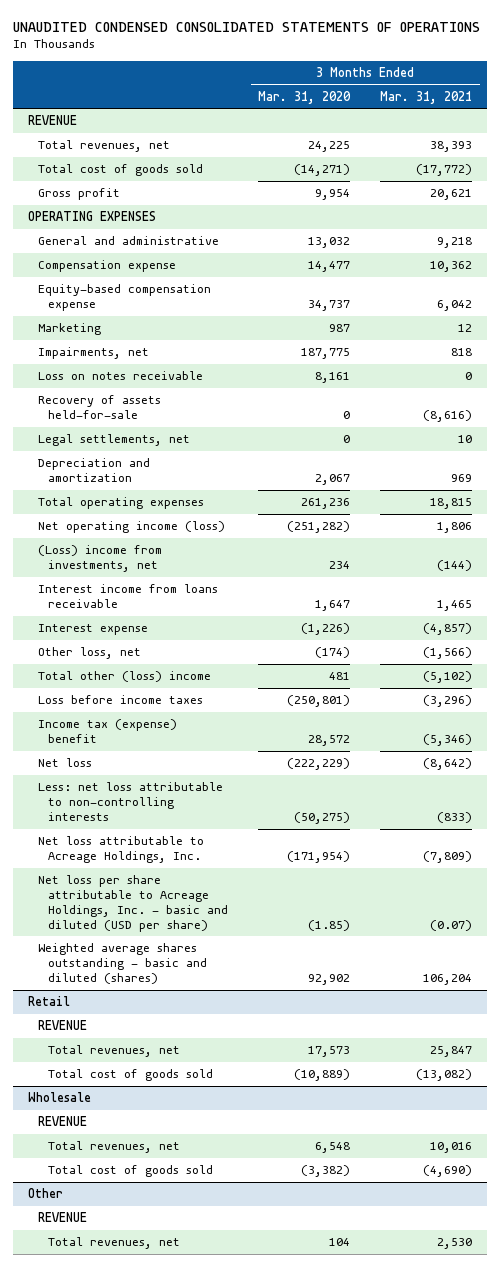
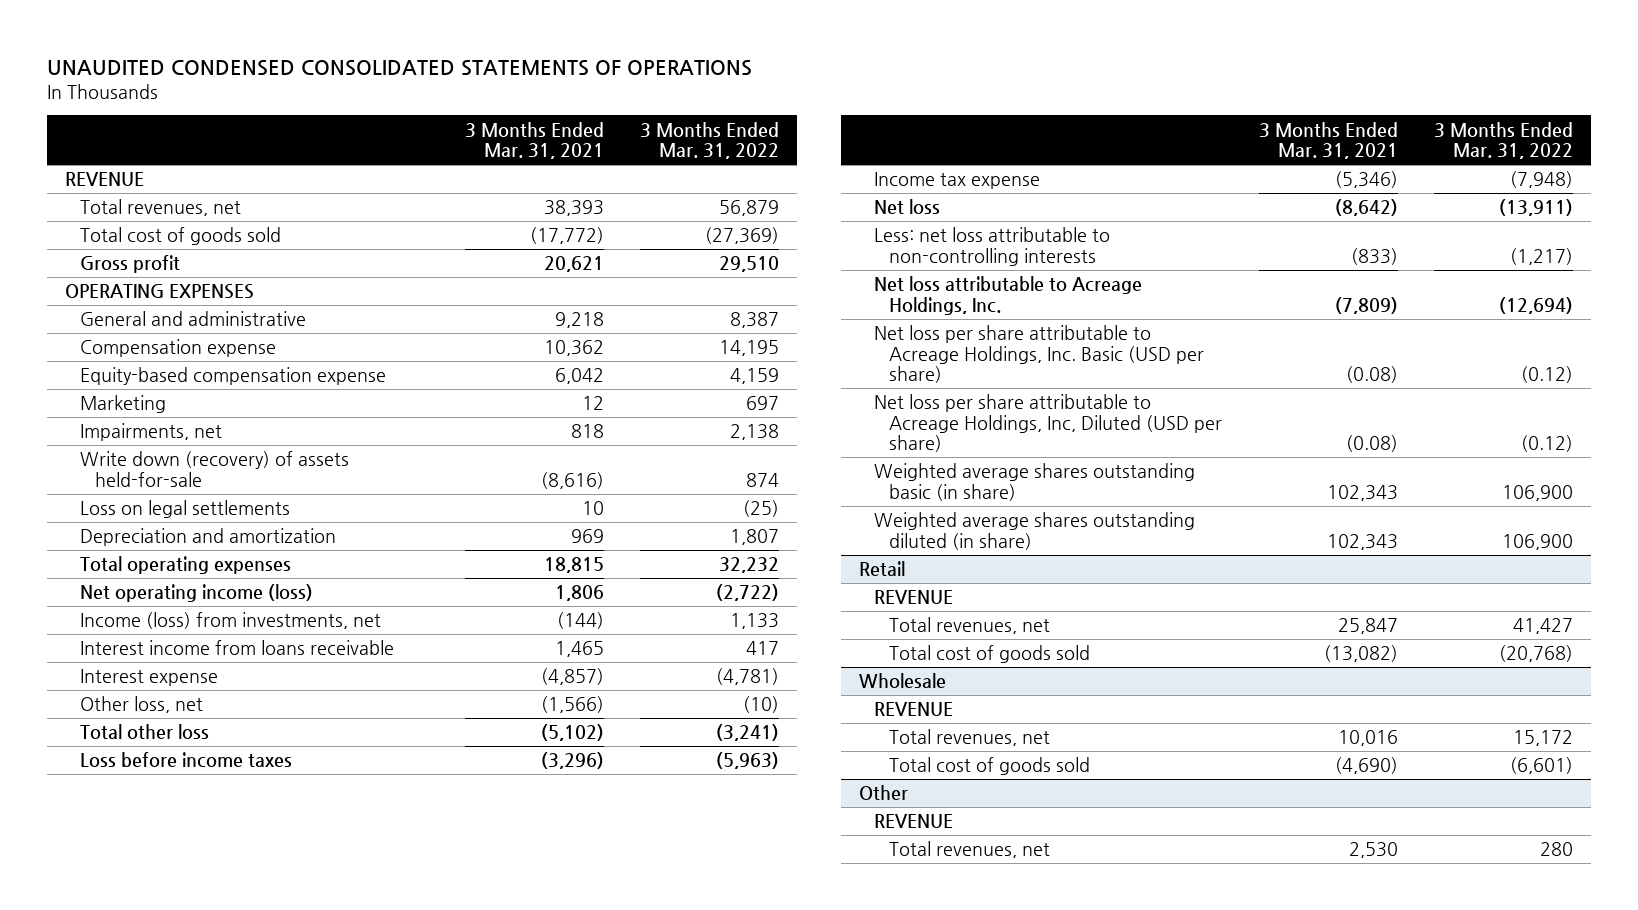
- | 3 Months Ended Mar. 31, 2020 | 3 Months Ended Mar. 31, 2021
+ | 3 Months Ended Mar. 31, 2021 | 3 Months Ended Mar. 31, 2022
- Loss on notes receivable | 8,161 | 0
- Recovery of assets held-for-sale | 0 | (8,616)
- Legal settlements, net | 0 | 10
+ Write down (recovery) of assets held-for-sale | (8,616) | 874
+ Loss on legal settlements | 10 | (25)
- (Loss) income from investments, net | 234 | (144)
+ Income (loss) from investments, net | (144) | 1,133
- Total other (loss) income | 481 | (5,102)
+ Total other loss | (5,102) | (3,241)
- Income tax (expense) benefit | 28,572 | (5,346)
+ Income tax expense | (5,346) | (7,948)
- Net loss per share attributable to Acreage Holdings, Inc. - basic and diluted (USD per share) | (1.85) | (0.07)
- Weighted average shares outstanding - basic and diluted (shares) | 92,902 | 106,204
+ Net loss per share attributable to Acreage Holdings, Inc. Basic (USD per share) | (0.08) | (0.12)
+ Net loss per share attributable to Acreage Holdings, Inc, Diluted (USD per share) | (0.08) | (0.12)
+ Weighted average shares outstanding basic (in share) | 102,343 | 106,900
+ Weighted average shares outstanding diluted (in share) | 102,343 | 106,900

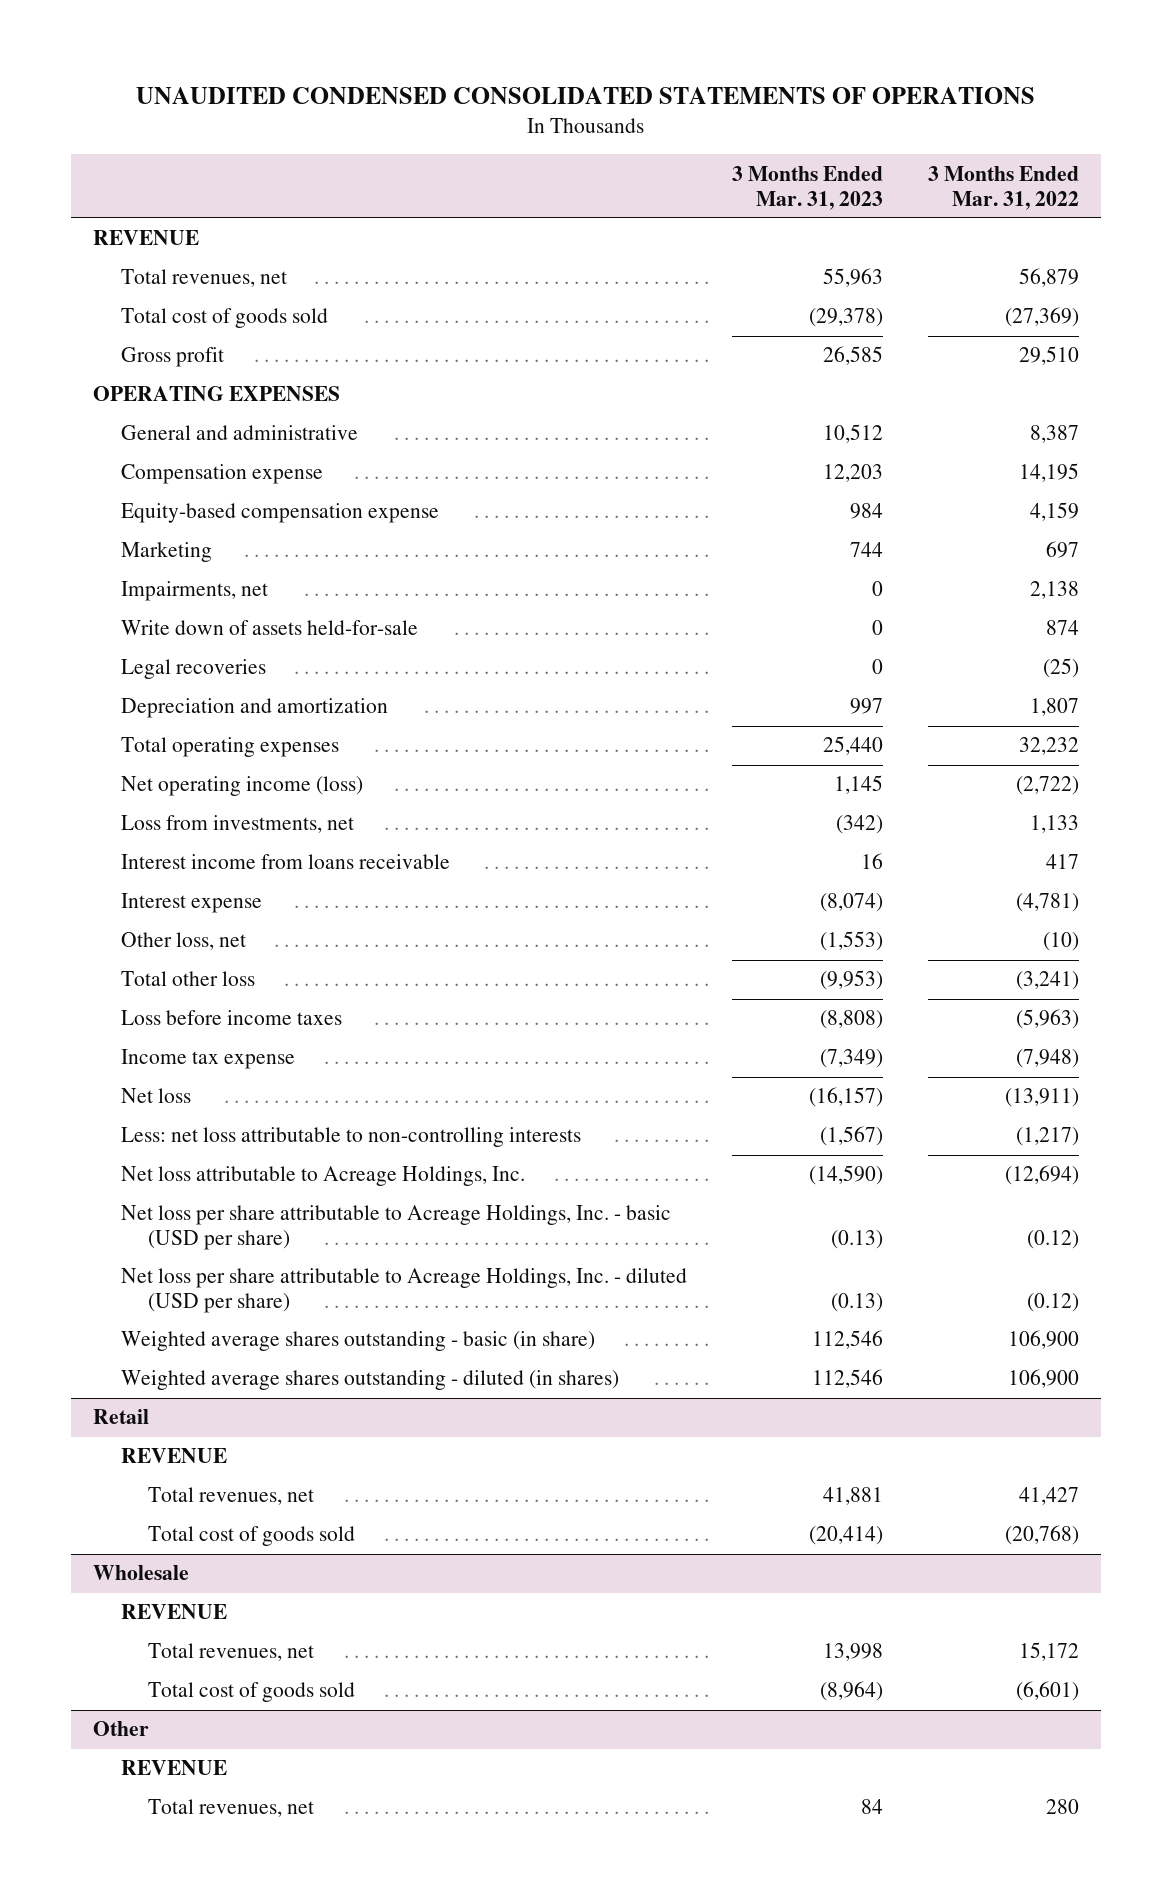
- | 3 Months Ended Mar. 31, 2021 | 3 Months Ended Mar. 31, 2022
+ | 3 Months Ended Mar. 31, 2023 | 3 Months Ended Mar. 31, 2022
- Write down (recovery) of assets held-for-sale | (8,616) | 874
- Loss on legal settlements | 10 | (25)
+ Write down of assets held-for-sale | 0 | 874
+ Legal recoveries | 0 | (25)
- Income (loss) from investments, net | (144) | 1,133
+ Loss from investments, net | (342) | 1,133
- Net loss per share attributable to Acreage Holdings, Inc. Basic (USD per share) | (0.08) | (0.12)
- Net loss per share attributable to Acreage Holdings, Inc, Diluted (USD per share) | (0.08) | (0.12)
- Weighted average shares outstanding basic (in share) | 102,343 | 106,900
- Weighted average shares outstanding diluted (in share) | 102,343 | 106,900
+ Net loss per share attributable to Acreage Holdings, Inc. - basic (USD per share) | (0.13) | (0.12)
+ Net loss per share attributable to Acreage Holdings, Inc. - diluted (USD per share) | (0.13) | (0.12)
+ Weighted average shares outstanding - basic (in share) | 112,546 | 106,900
+ Weighted average shares outstanding - diluted (in shares) | 112,546 | 106,900

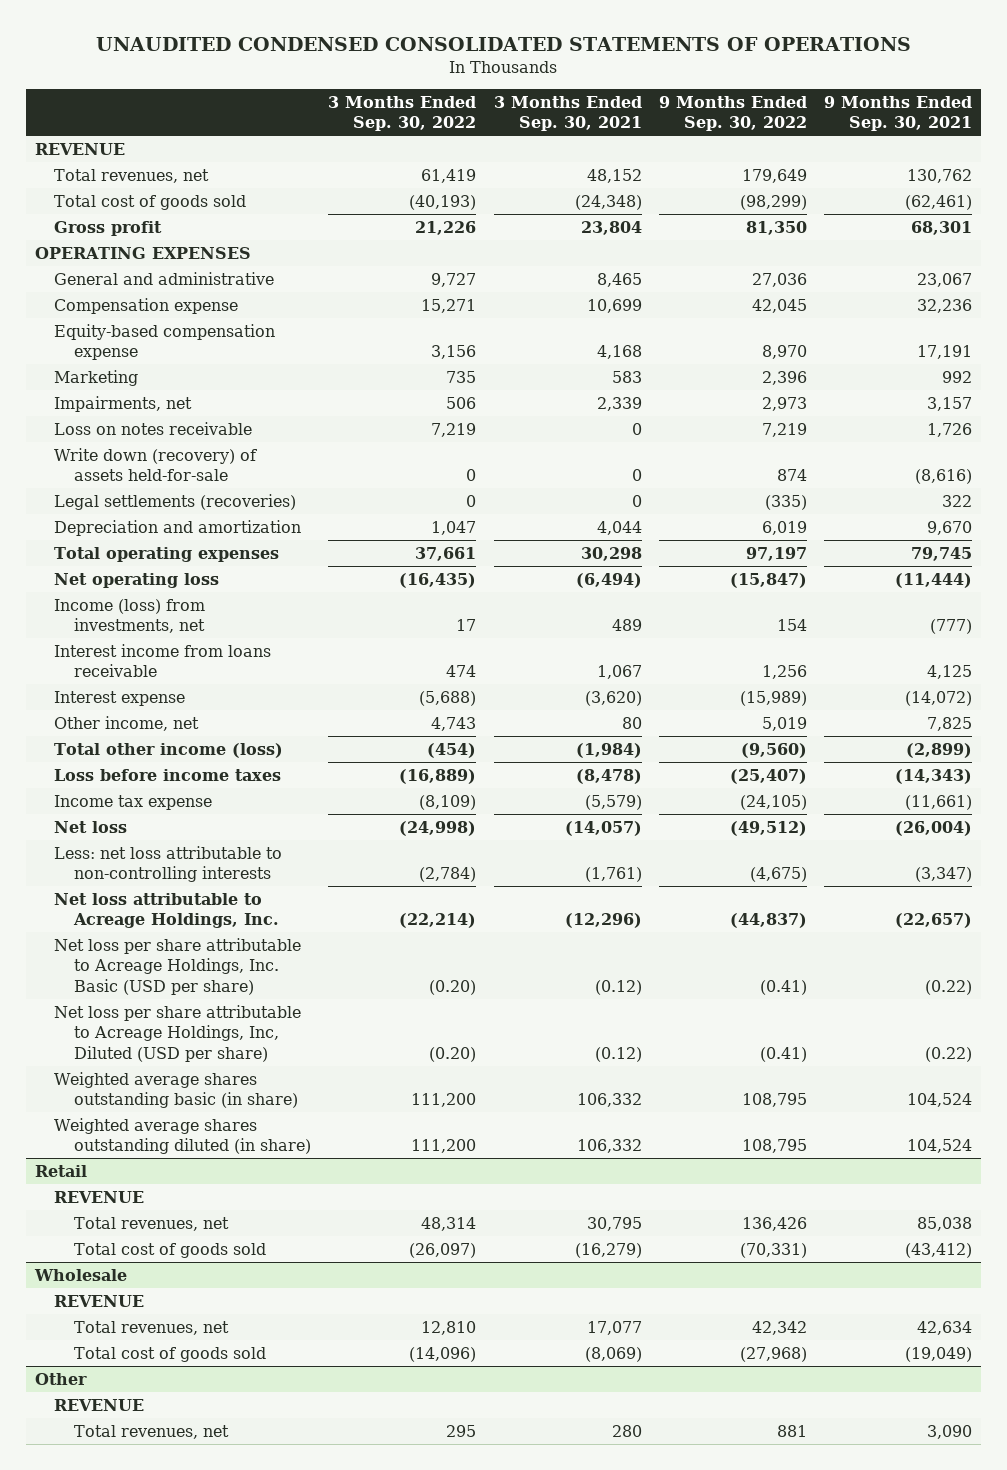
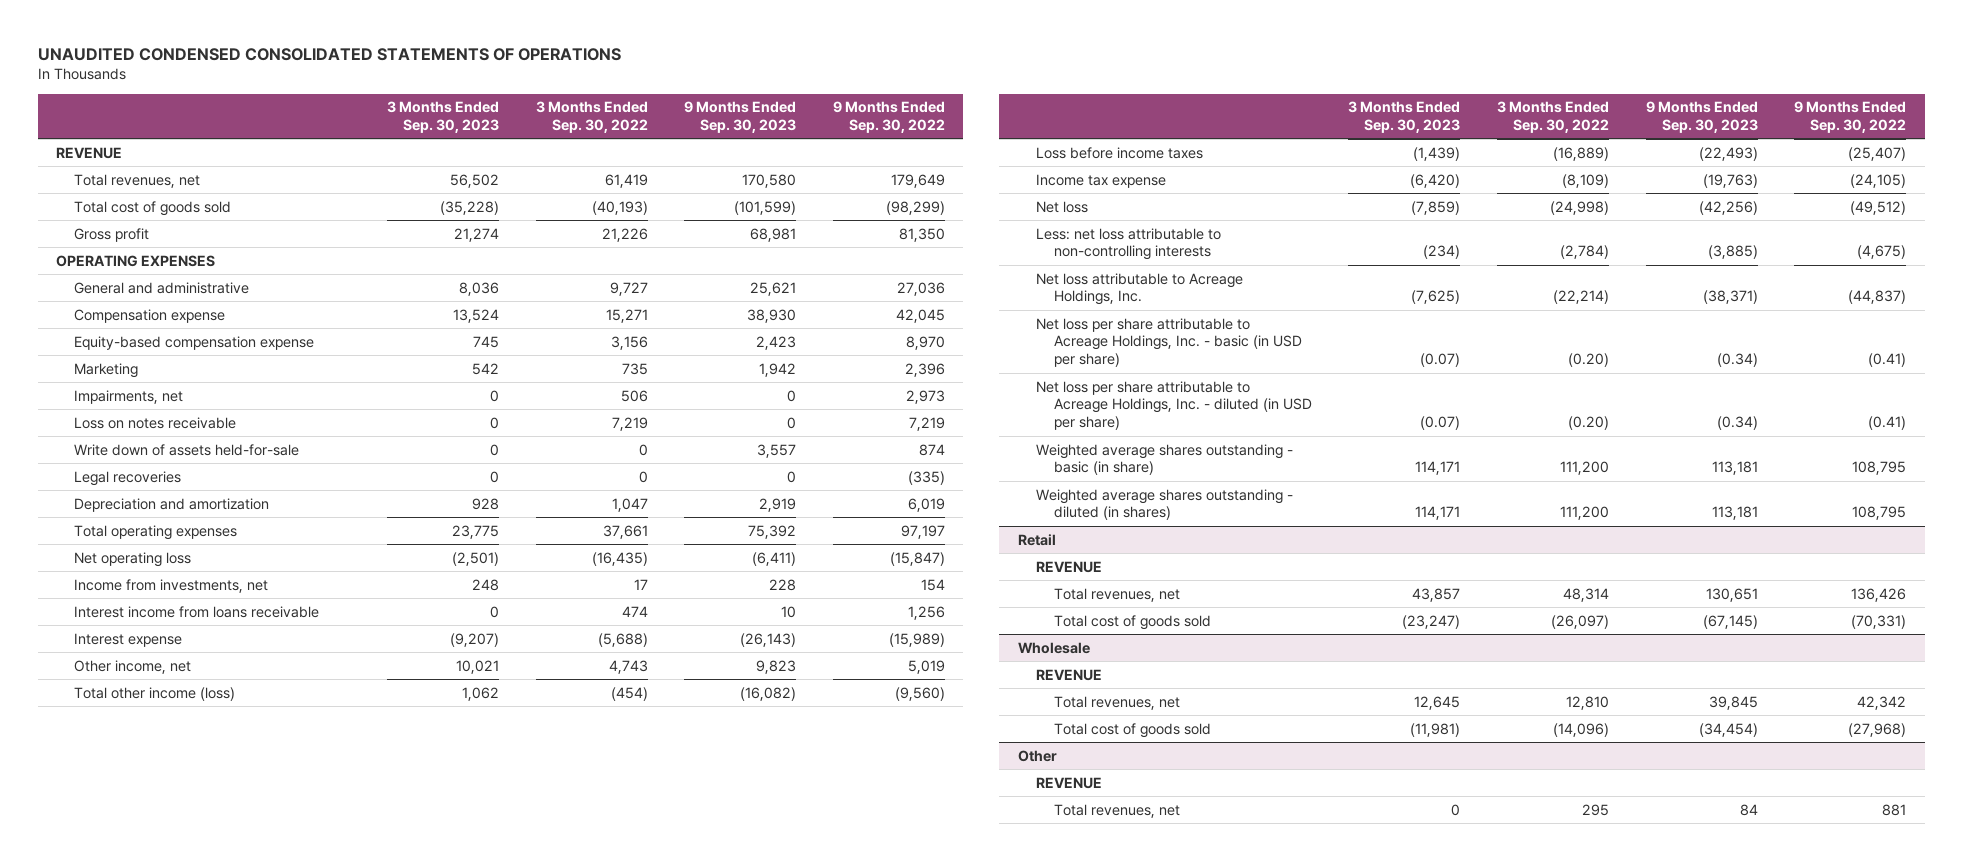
- | 3 Months Ended Sep. 30, 2022 | 3 Months Ended Sep. 30, 2021 | 9 Months Ended Sep. 30, 2022 | 9 Months Ended Sep. 30, 2021
+ | 3 Months Ended Sep. 30, 2023 | 3 Months Ended Sep. 30, 2022 | 9 Months Ended Sep. 30, 2023 | 9 Months Ended Sep. 30, 2022
- Write down (recovery) of assets held-for-sale | 0 | 0 | 874 | (8,616)
- Legal settlements (recoveries) | 0 | 0 | (335) | 322
+ Write down of assets held-for-sale | 0 | 0 | 3,557 | 874
+ Legal recoveries | 0 | 0 | 0 | (335)
- Income (loss) from investments, net | 17 | 489 | 154 | (777)
+ Income from investments, net | 248 | 17 | 228 | 154
- Net loss per share attributable to Acreage Holdings, Inc. Basic (USD per share) | (0.20) | (0.12) | (0.41) | (0.22)
- Net loss per share attributable to Acreage Holdings, Inc, Diluted (USD per share) | (0.20) | (0.12) | (0.41) | (0.22)
- Weighted average shares outstanding basic (in share) | 111,200 | 106,332 | 108,795 | 104,524
- Weighted average shares outstanding diluted (in share) | 111,200 | 106,332 | 108,795 | 104,524
+ Net loss per share attributable to Acreage Holdings, Inc. - basic (in USD per share) | (0.07) | (0.20) | (0.34) | (0.41)
+ Net loss per share attributable to Acreage Holdings, Inc. - diluted (in USD per share) | (0.07) | (0.20) | (0.34) | (0.41)
+ Weighted average shares outstanding - basic (in share) | 114,171 | 111,200 | 113,181 | 108,795
+ Weighted average shares outstanding - diluted (in shares) | 114,171 | 111,200 | 113,181 | 108,795

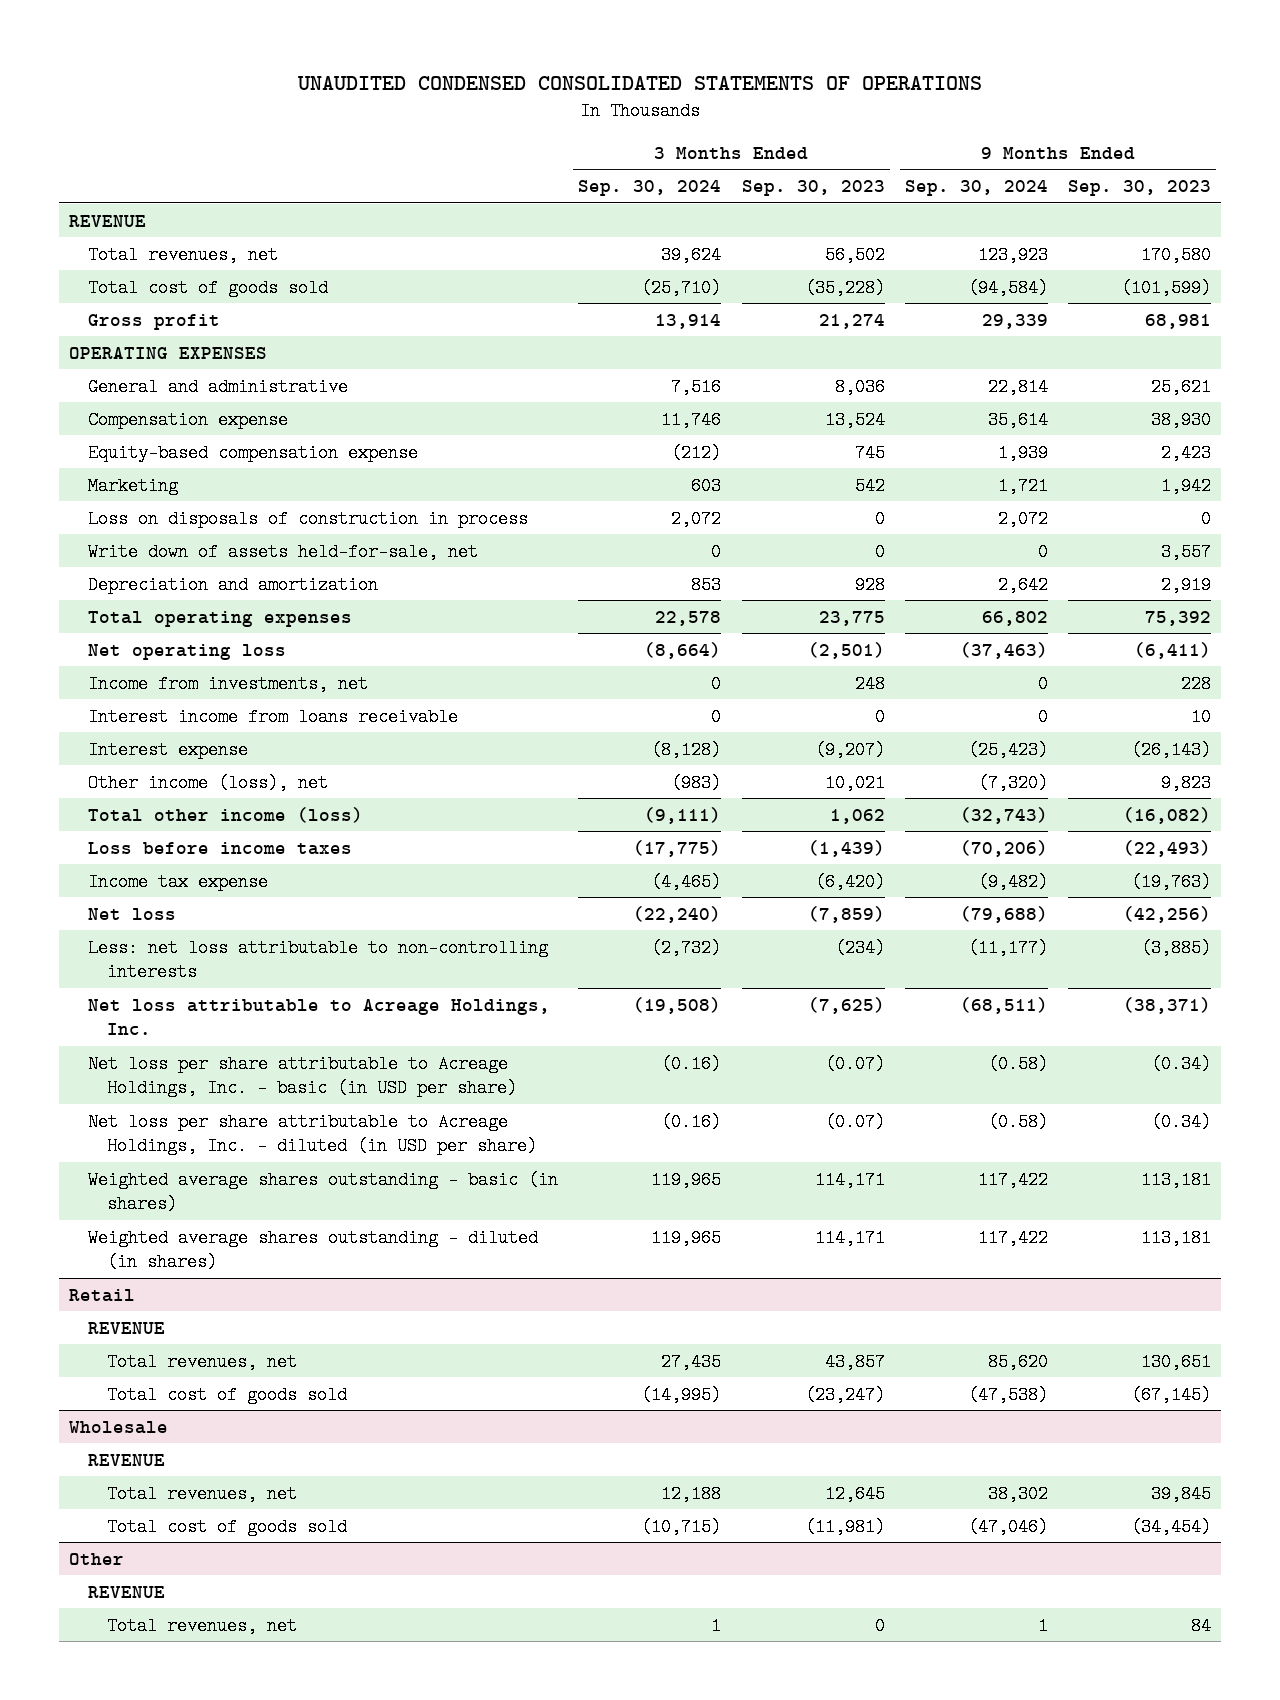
- | 3 Months Ended Sep. 30, 2023 | 3 Months Ended Sep. 30, 2022 | 9 Months Ended Sep. 30, 2023 | 9 Months Ended Sep. 30, 2022
+ | 3 Months Ended Sep. 30, 2024 | 3 Months Ended Sep. 30, 2023 | 9 Months Ended Sep. 30, 2024 | 9 Months Ended Sep. 30, 2023
- Impairments, net | 0 | 506 | 0 | 2,973
- Loss on notes receivable | 0 | 7,219 | 0 | 7,219
- Write down of assets held-for-sale | 0 | 0 | 3,557 | 874
- Legal recoveries | 0 | 0 | 0 | (335)
+ Loss on disposals of construction in process | 2,072 | 0 | 2,072 | 0
+ Write down of assets held-for-sale, net | 0 | 0 | 0 | 3,557
- Other income, net | 10,021 | 4,743 | 9,823 | 5,019
+ Other income (loss), net | (983) | 10,021 | (7,320) | 9,823
- Weighted average shares outstanding - basic (in share) | 114,171 | 111,200 | 113,181 | 108,795
+ Weighted average shares outstanding - basic (in shares) | 119,965 | 114,171 | 117,422 | 113,181

